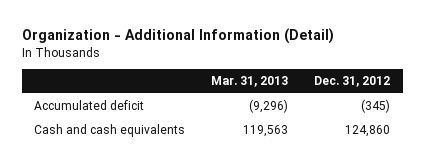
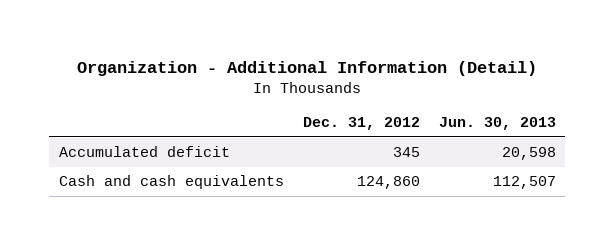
- | Mar. 31, 2013 | Dec. 31, 2012
+ | Dec. 31, 2012 | Jun. 30, 2013
- Accumulated deficit | (9,296) | (345)
+ Accumulated deficit | 345 | 20,598

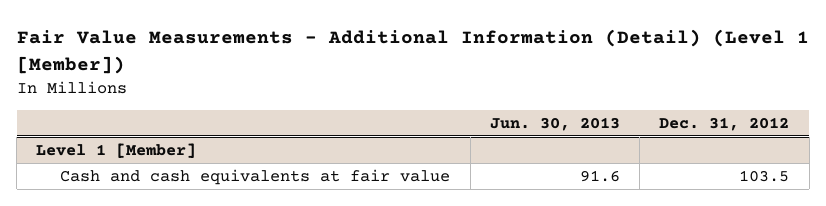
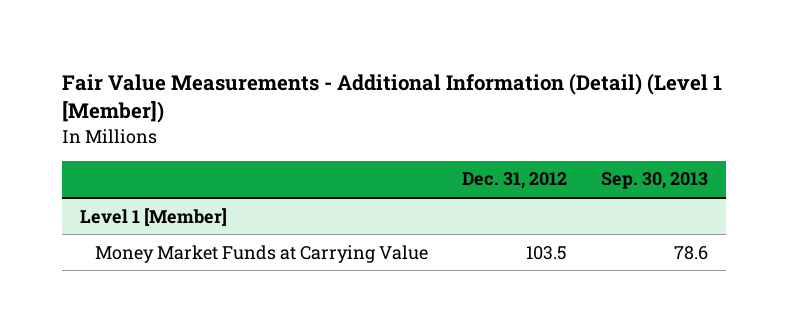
- | Jun. 30, 2013 | Dec. 31, 2012
+ | Dec. 31, 2012 | Sep. 30, 2013
@ Level 1 [Member]
- Cash and cash equivalents at fair value | 91.6 | 103.5
+ Money Market Funds at Carrying Value | 103.5 | 78.6

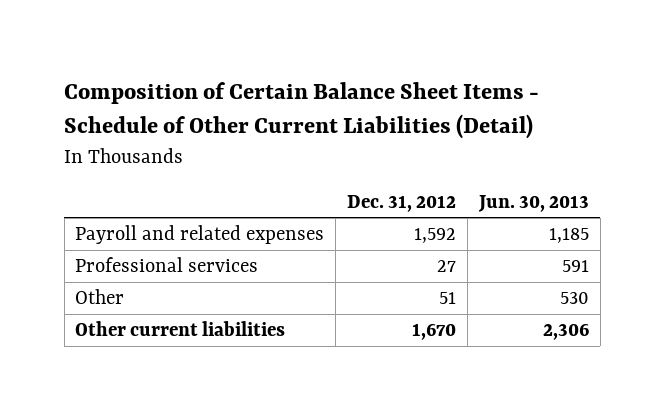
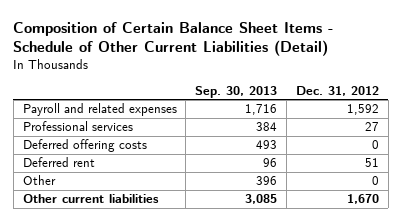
- | Dec. 31, 2012 | Jun. 30, 2013
+ | Sep. 30, 2013 | Dec. 31, 2012
- Other | 51 | 530
+ Deferred offering costs | 493 | 0
+ Deferred rent | 96 | 51
+ Other | 396 | 0

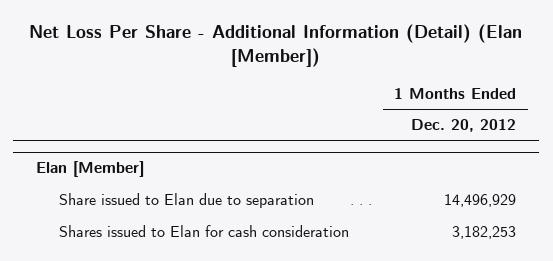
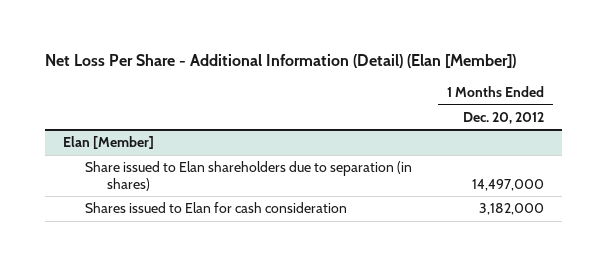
@ Elan [Member]
- Share issued to Elan due to separation | 14,496,929
- Shares issued to Elan for cash consideration | 3,182,253
+ Share issued to Elan shareholders due to separation (in shares) | 14,497,000
+ Shares issued to Elan for cash consideration | 3,182,000

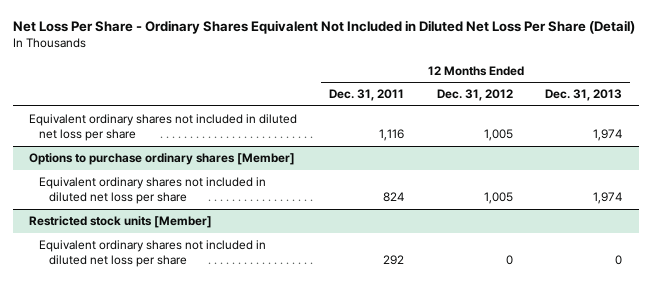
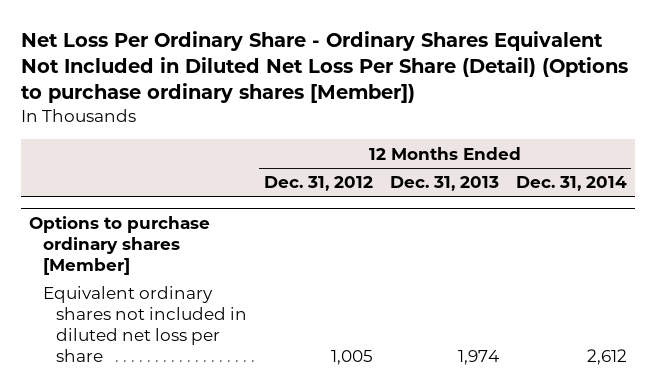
- Net Loss Per Share - Ordinary Shares Equivalent Not Included in Diluted Net Loss Per Share (Detail)
+ Net Loss Per Ordinary Share - Ordinary Shares Equivalent Not Included in Diluted Net Loss Per Share (Detail) (Options to purchase ordinary shares [Member])
- | 12 Months Ended Dec. 31, 2011 | 12 Months Ended Dec. 31, 2012 | 12 Months Ended Dec. 31, 2013
+ | 12 Months Ended Dec. 31, 2012 | 12 Months Ended Dec. 31, 2013 | 12 Months Ended Dec. 31, 2014
- Equivalent ordinary shares not included in diluted net loss per share | 1,116 | 1,005 | 1,974
- Restricted stock units [Member]
- Equivalent ordinary shares not included in diluted net loss per share | 292 | 0 | 0

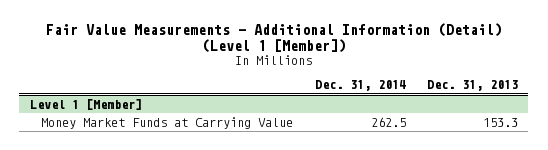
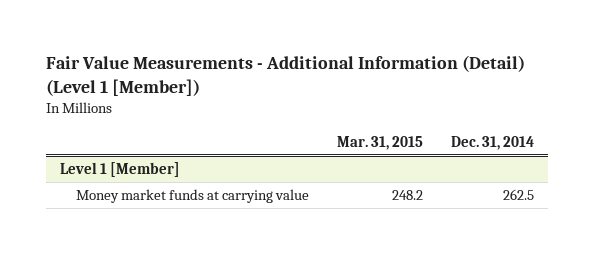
- | Dec. 31, 2014 | Dec. 31, 2013
+ | Mar. 31, 2015 | Dec. 31, 2014
@ Level 1 [Member]
- Money Market Funds at Carrying Value | 262.5 | 153.3
+ Money market funds at carrying value | 248.2 | 262.5

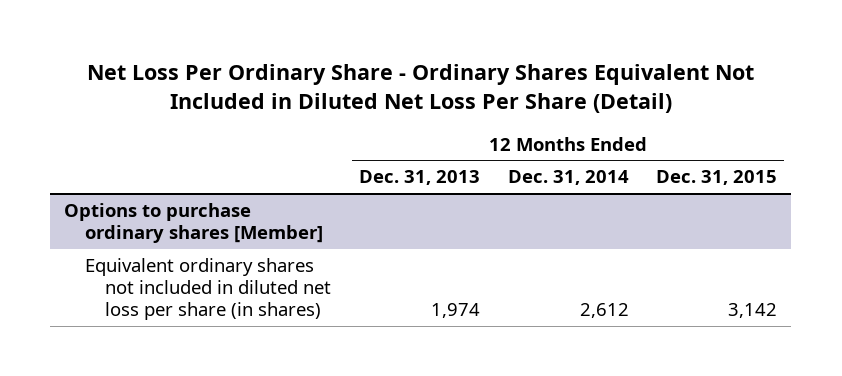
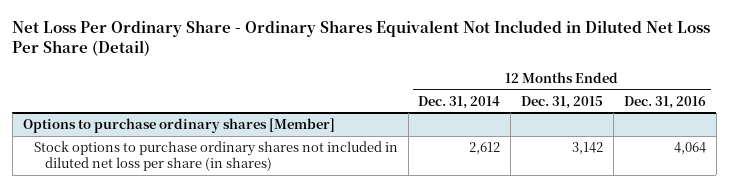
- | 12 Months Ended Dec. 31, 2013 | 12 Months Ended Dec. 31, 2014 | 12 Months Ended Dec. 31, 2015
+ | 12 Months Ended Dec. 31, 2014 | 12 Months Ended Dec. 31, 2015 | 12 Months Ended Dec. 31, 2016
@ Options to purchase ordinary shares [Member]
- Equivalent ordinary shares not included in diluted net loss per share (in shares) | 1,974 | 2,612 | 3,142
+ Stock options to purchase ordinary shares not included in diluted net loss per share (in shares) | 2,612 | 3,142 | 4,064

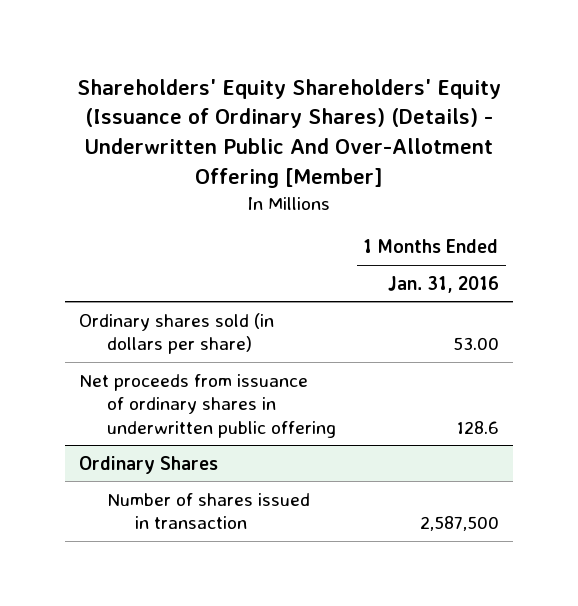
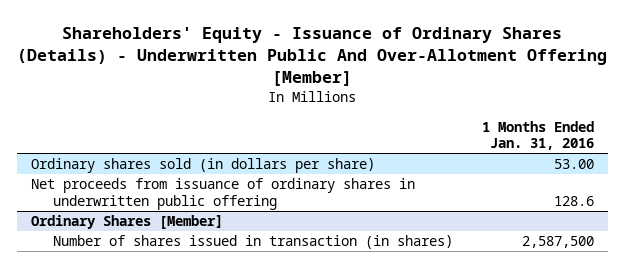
- Shareholders' Equity Shareholders' Equity (Issuance of Ordinary Shares) (Details) - Underwritten Public And Over-Allotment Offering [Member]
+ Shareholders' Equity - Issuance of Ordinary Shares (Details) - Underwritten Public And Over-Allotment Offering [Member]
- Ordinary Shares
- Number of shares issued in transaction | 2,587,500
+ Ordinary Shares [Member]
+ Number of shares issued in transaction (in shares) | 2,587,500

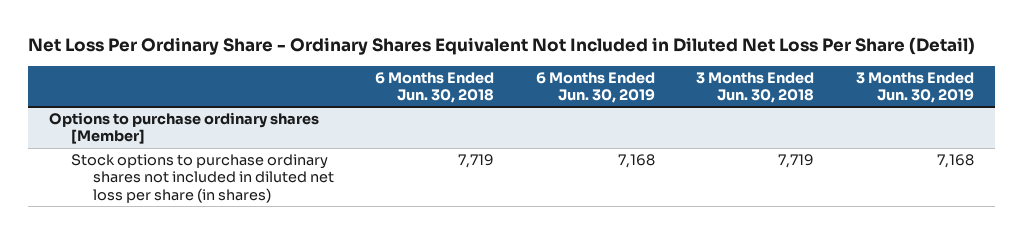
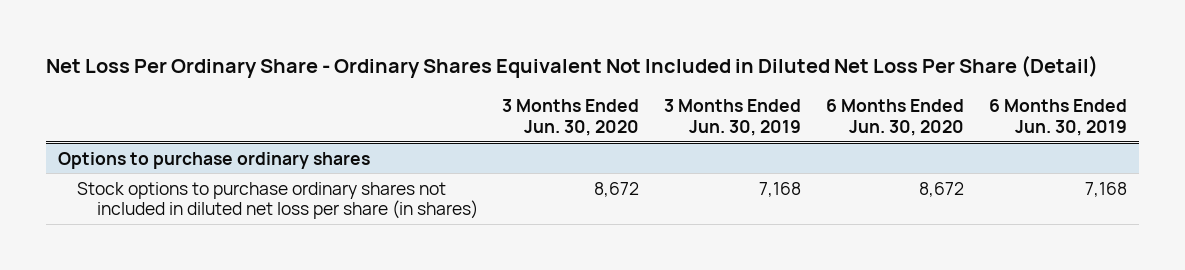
- | 6 Months Ended Jun. 30, 2018 | 6 Months Ended Jun. 30, 2019 | 3 Months Ended Jun. 30, 2018 | 3 Months Ended Jun. 30, 2019
+ | 3 Months Ended Jun. 30, 2020 | 3 Months Ended Jun. 30, 2019 | 6 Months Ended Jun. 30, 2020 | 6 Months Ended Jun. 30, 2019
- Options to purchase ordinary shares [Member]
+ Options to purchase ordinary shares

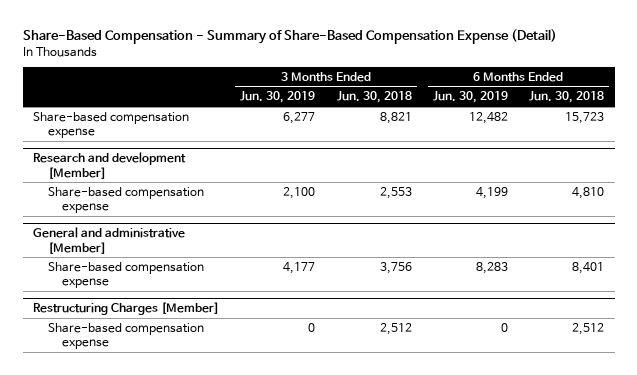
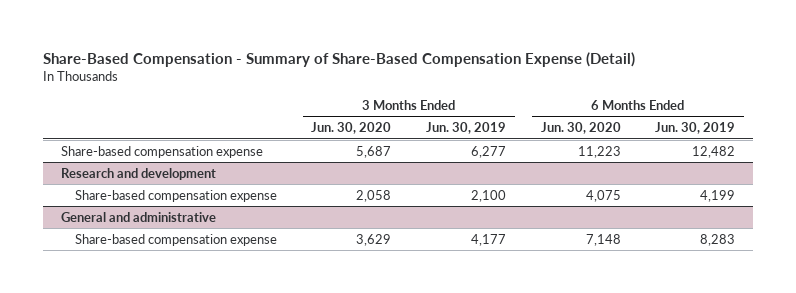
- | 3 Months Ended Jun. 30, 2019 | 3 Months Ended Jun. 30, 2018 | 6 Months Ended Jun. 30, 2019 | 6 Months Ended Jun. 30, 2018
+ | 3 Months Ended Jun. 30, 2020 | 3 Months Ended Jun. 30, 2019 | 6 Months Ended Jun. 30, 2020 | 6 Months Ended Jun. 30, 2019
- Research and development [Member]
+ Research and development
- General and administrative [Member]
+ General and administrative
- Restructuring Charges [Member]
- Share-based compensation expense | 0 | 2,512 | 0 | 2,512

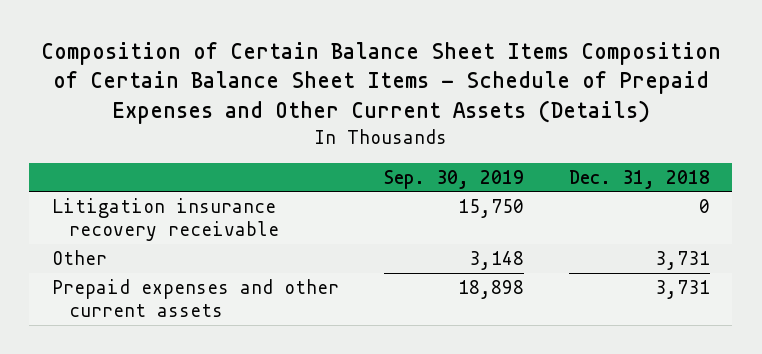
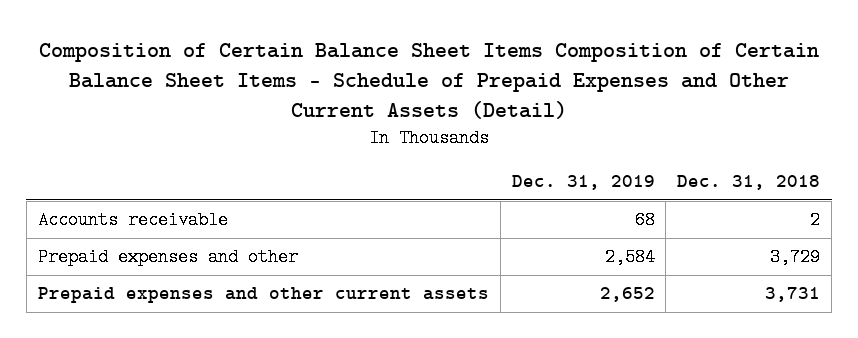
- Composition of Certain Balance Sheet Items Composition of Certain Balance Sheet Items - Schedule of Prepaid Expenses and Other Current Assets (Details)
+ Composition of Certain Balance Sheet Items Composition of Certain Balance Sheet Items - Schedule of Prepaid Expenses and Other Current Assets (Detail)
- | Sep. 30, 2019 | Dec. 31, 2018
+ | Dec. 31, 2019 | Dec. 31, 2018
- Litigation insurance recovery receivable | 15,750 | 0
- Other | 3,148 | 3,731
+ Accounts receivable | 68 | 2
+ Prepaid expenses and other | 2,584 | 3,729

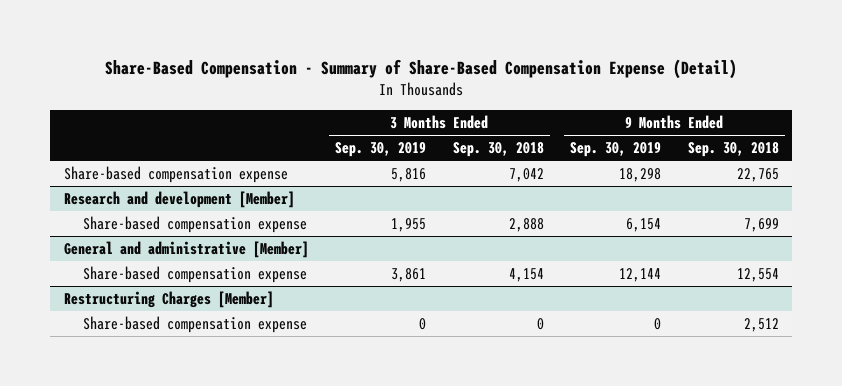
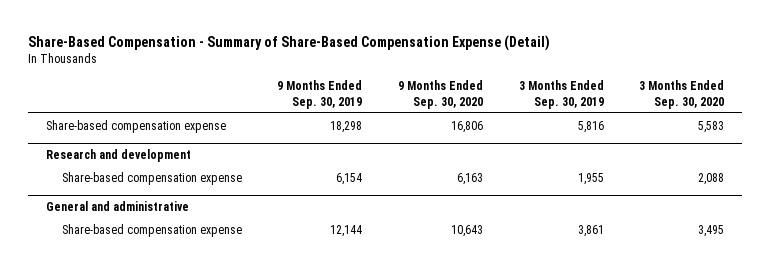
- | 3 Months Ended Sep. 30, 2019 | 3 Months Ended Sep. 30, 2018 | 9 Months Ended Sep. 30, 2019 | 9 Months Ended Sep. 30, 2018
+ | 9 Months Ended Sep. 30, 2019 | 9 Months Ended Sep. 30, 2020 | 3 Months Ended Sep. 30, 2019 | 3 Months Ended Sep. 30, 2020
- Research and development [Member]
+ Research and development
- General and administrative [Member]
+ General and administrative
- Restructuring Charges [Member]
- Share-based compensation expense | 0 | 0 | 0 | 2,512

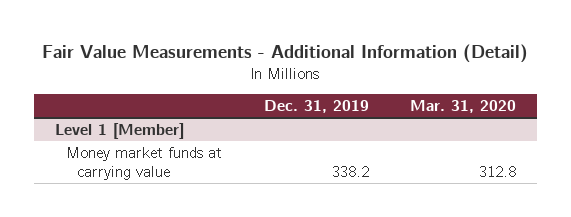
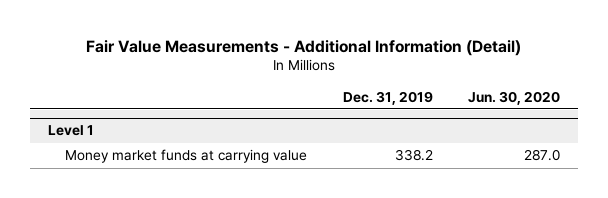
- | Dec. 31, 2019 | Mar. 31, 2020
+ | Dec. 31, 2019 | Jun. 30, 2020
- Level 1 [Member]
+ Level 1

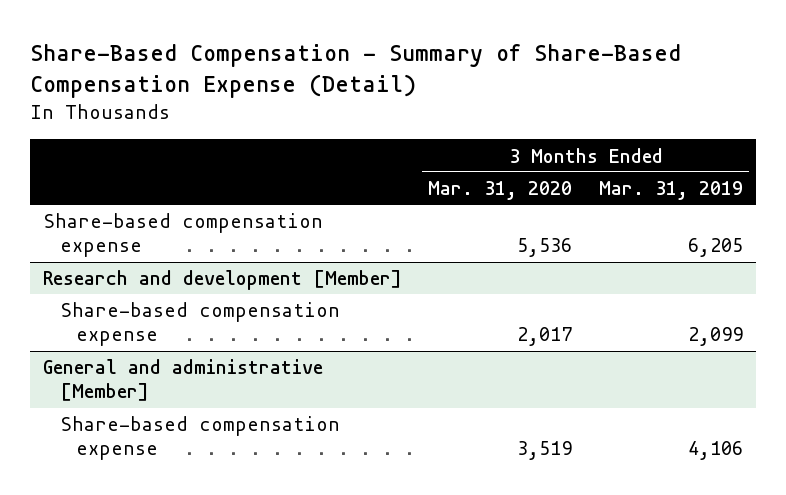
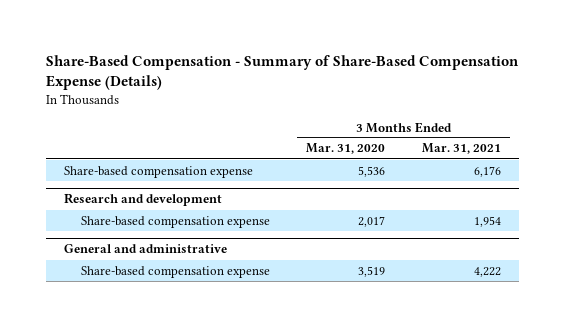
- Share-Based Compensation - Summary of Share-Based Compensation Expense (Detail)
+ Share-Based Compensation - Summary of Share-Based Compensation Expense (Details)
- | 3 Months Ended Mar. 31, 2020 | 3 Months Ended Mar. 31, 2019
+ | 3 Months Ended Mar. 31, 2020 | 3 Months Ended Mar. 31, 2021
- Research and development [Member]
+ Research and development
- General and administrative [Member]
+ General and administrative

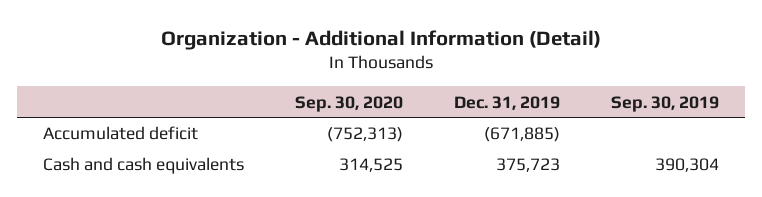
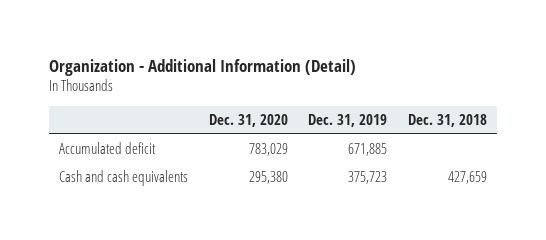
- | Sep. 30, 2020 | Dec. 31, 2019 | Sep. 30, 2019
+ | Dec. 31, 2020 | Dec. 31, 2019 | Dec. 31, 2018
- Accumulated deficit | (752,313) | (671,885) |
+ Accumulated deficit | 783,029 | 671,885 |

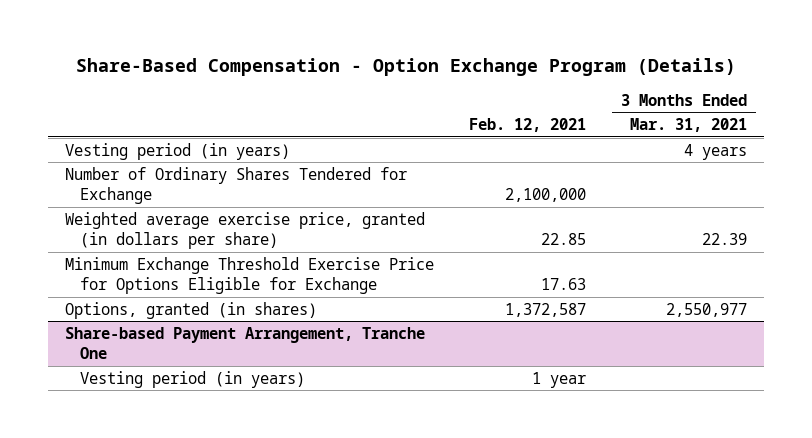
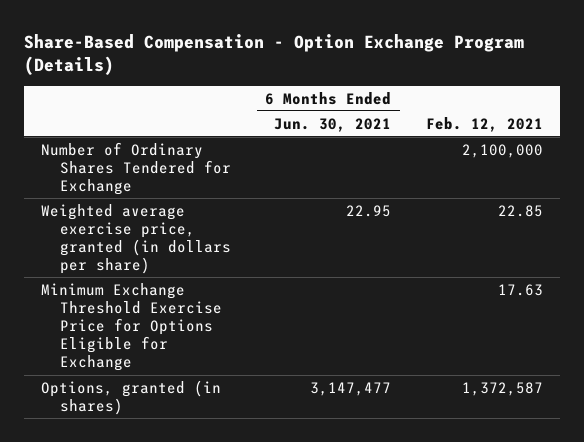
- | Feb. 12, 2021 | 3 Months Ended Mar. 31, 2021
+ | 6 Months Ended Jun. 30, 2021 | Feb. 12, 2021
- Vesting period (in years) | | 4 years
- Share-based Payment Arrangement, Tranche One
- Vesting period (in years) | 1 year |

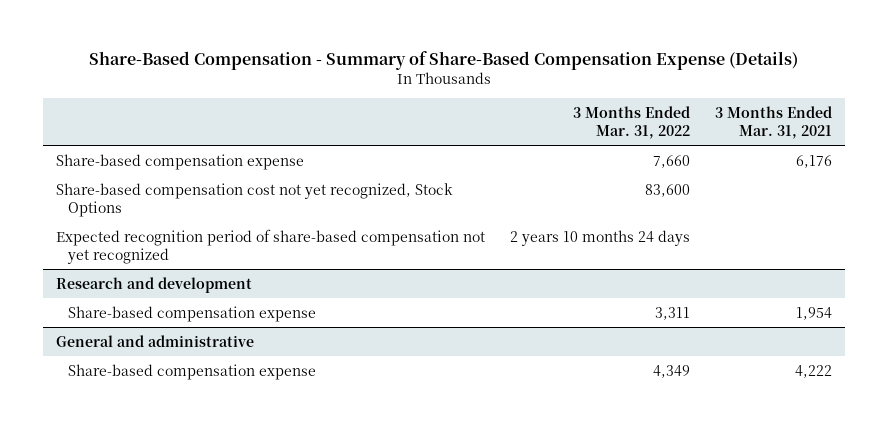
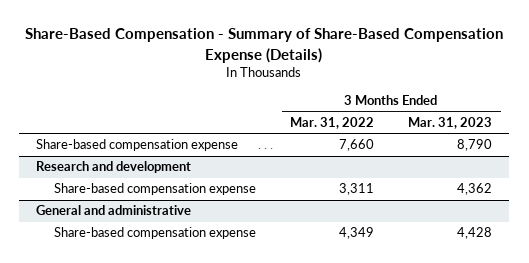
- | 3 Months Ended Mar. 31, 2022 | 3 Months Ended Mar. 31, 2021
+ | 3 Months Ended Mar. 31, 2022 | 3 Months Ended Mar. 31, 2023
- Share-based compensation cost not yet recognized, Stock Options | 83,600 |
- Expected recognition period of share-based compensation not yet recognized | 2 years 10 months 24 days |

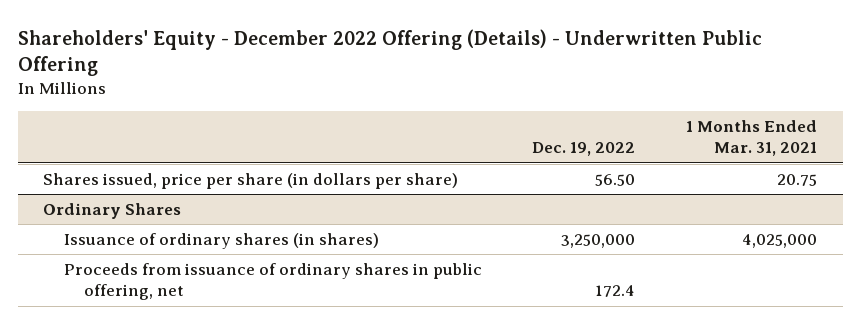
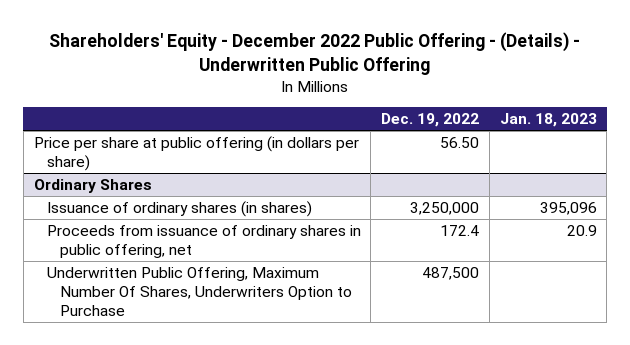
- Shareholders' Equity - December 2022 Offering (Details) - Underwritten Public Offering
+ Shareholders' Equity - December 2022 Public Offering - (Details) - Underwritten Public Offering
- | Dec. 19, 2022 | 1 Months Ended Mar. 31, 2021
+ | Dec. 19, 2022 | Jan. 18, 2023
- Shares issued, price per share (in dollars per share) | 56.50 | 20.75
+ Price per share at public offering (in dollars per share) | 56.50 |
@ Ordinary Shares
+ Underwritten Public Offering, Maximum Number Of Shares, Underwriters Option to Purchase | 487,500 |

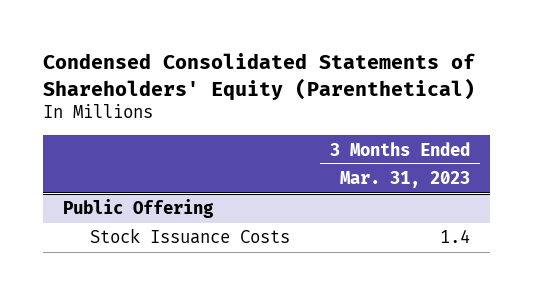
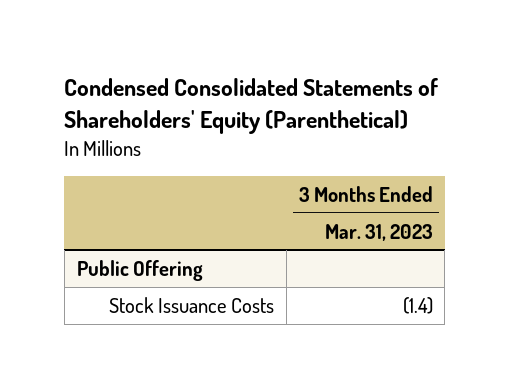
@ Public Offering
- Stock Issuance Costs | 1.4
+ Stock Issuance Costs | (1.4)

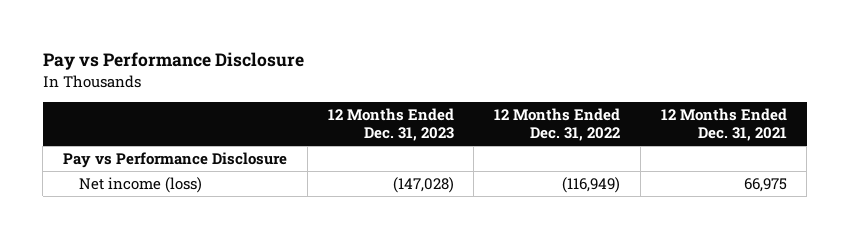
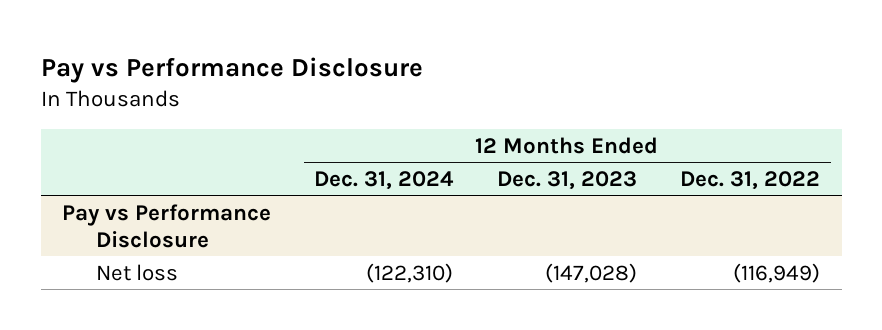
- | 12 Months Ended Dec. 31, 2023 | 12 Months Ended Dec. 31, 2022 | 12 Months Ended Dec. 31, 2021
+ | 12 Months Ended Dec. 31, 2024 | 12 Months Ended Dec. 31, 2023 | 12 Months Ended Dec. 31, 2022
- Net income (loss) | (147,028) | (116,949) | 66,975
+ Net loss | (122,310) | (147,028) | (116,949)

